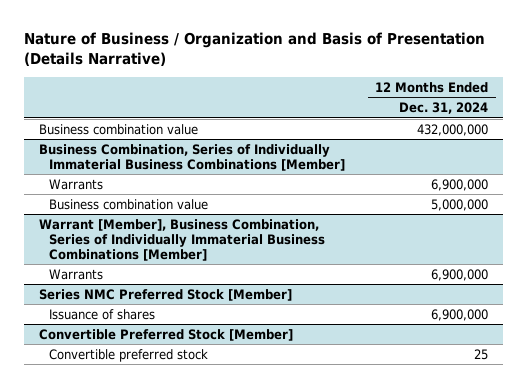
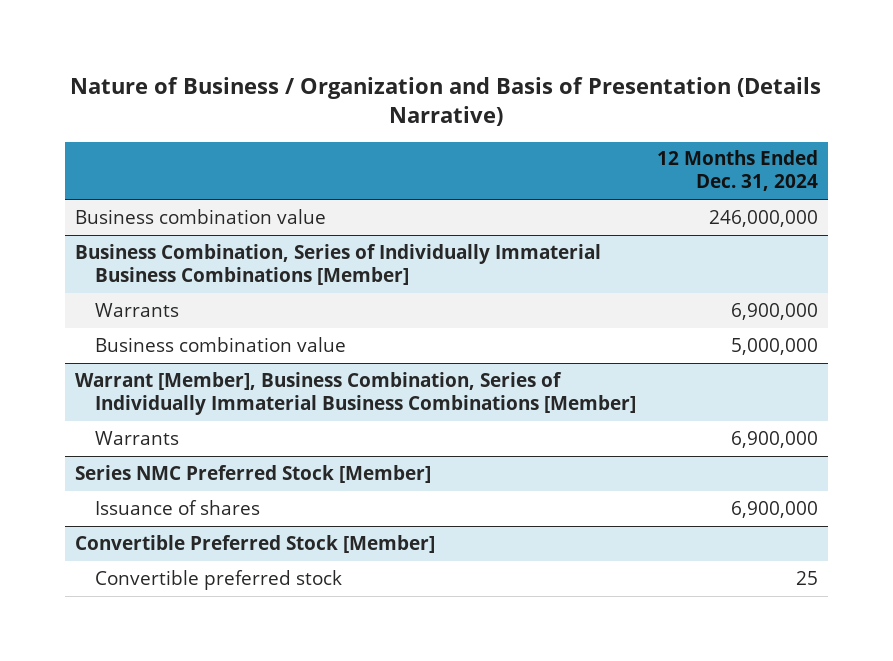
- Business combination value | 432,000,000
+ Business combination value | 246,000,000

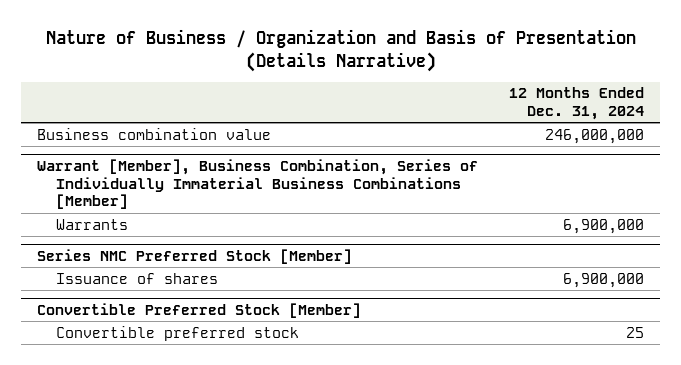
- Business Combination, Series of Individually Immaterial Business Combinations [Member]
- Warrants | 6,900,000
- Business combination value | 5,000,000

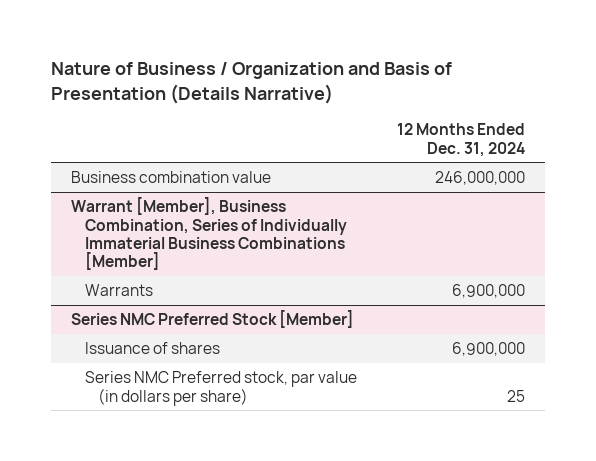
- Convertible Preferred Stock [Member]
- Convertible preferred stock | 25
@ Series NMC Preferred Stock [Member]
+ Series NMC Preferred stock, par value (in dollars per share) | 25

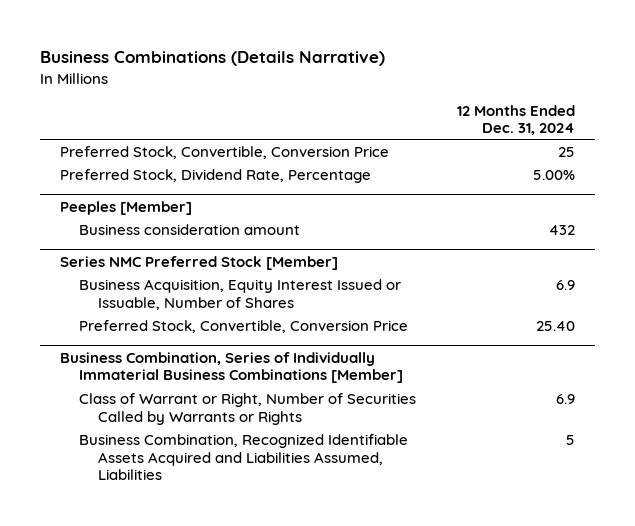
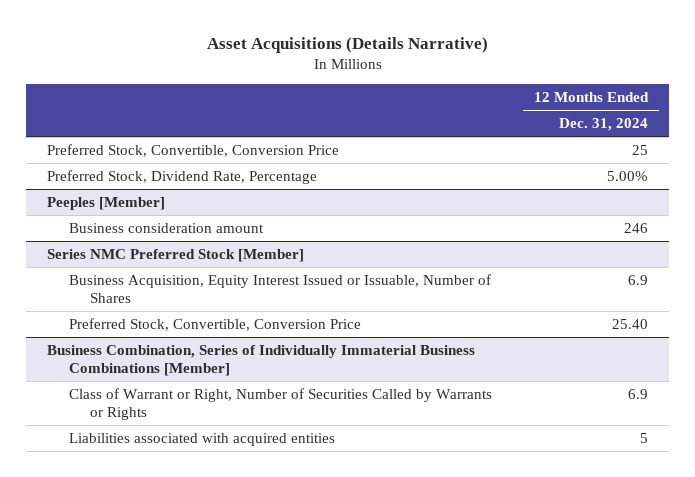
- Business Combinations (Details Narrative)
+ Asset Acquisitions (Details Narrative)
@ Peeples [Member]
- Business consideration amount | 432
+ Business consideration amount | 246
@ Business Combination, Series of Individually Immaterial Business Combinations [Member]
- Business Combination, Recognized Identifiable Assets Acquired and Liabilities Assumed, Liabilities | 5
+ Liabilities associated with acquired entities | 5

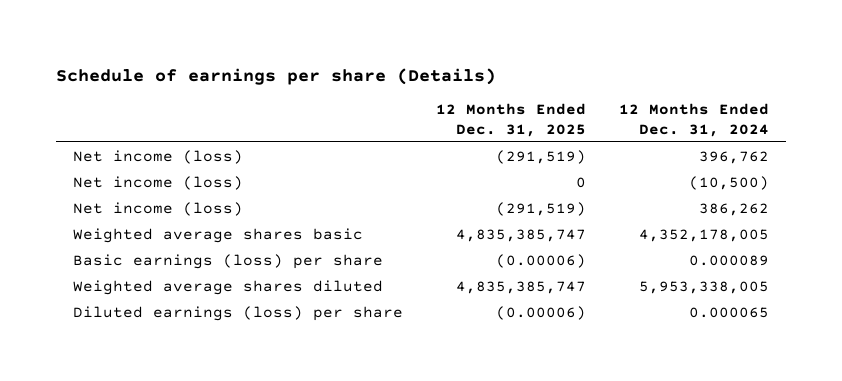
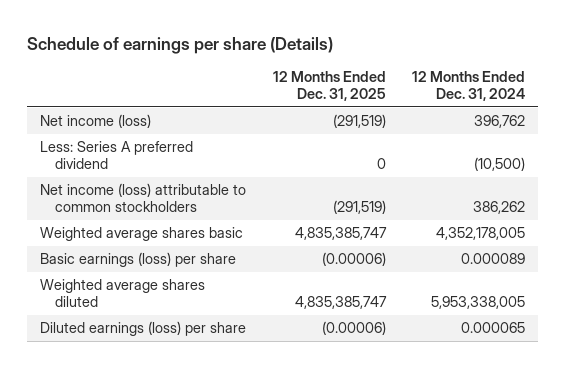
- Net income (loss) | 0 | (10,500)
- Net income (loss) | (291,519) | 386,262
+ Less: Series A preferred dividend | 0 | (10,500)
+ Net income (loss) attributable to common stockholders | (291,519) | 386,262

